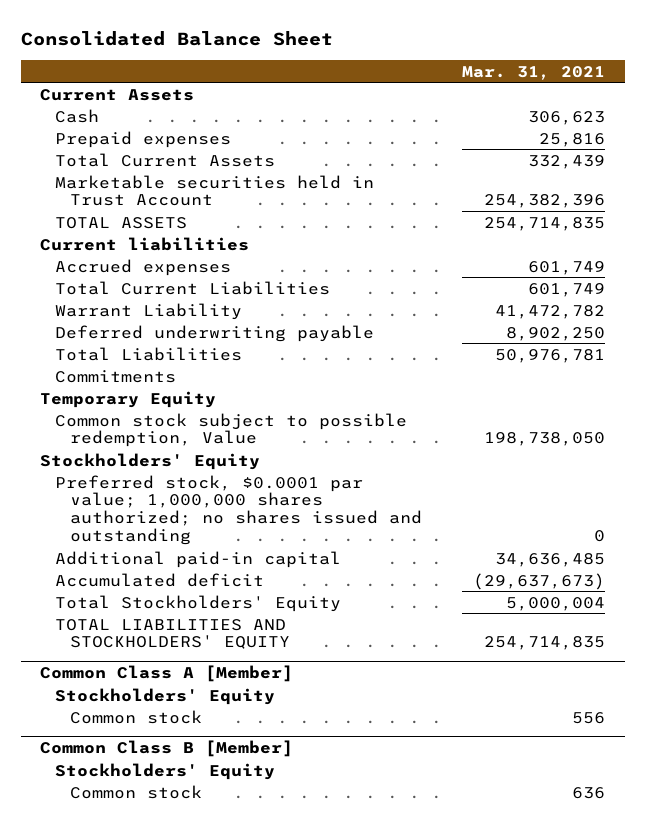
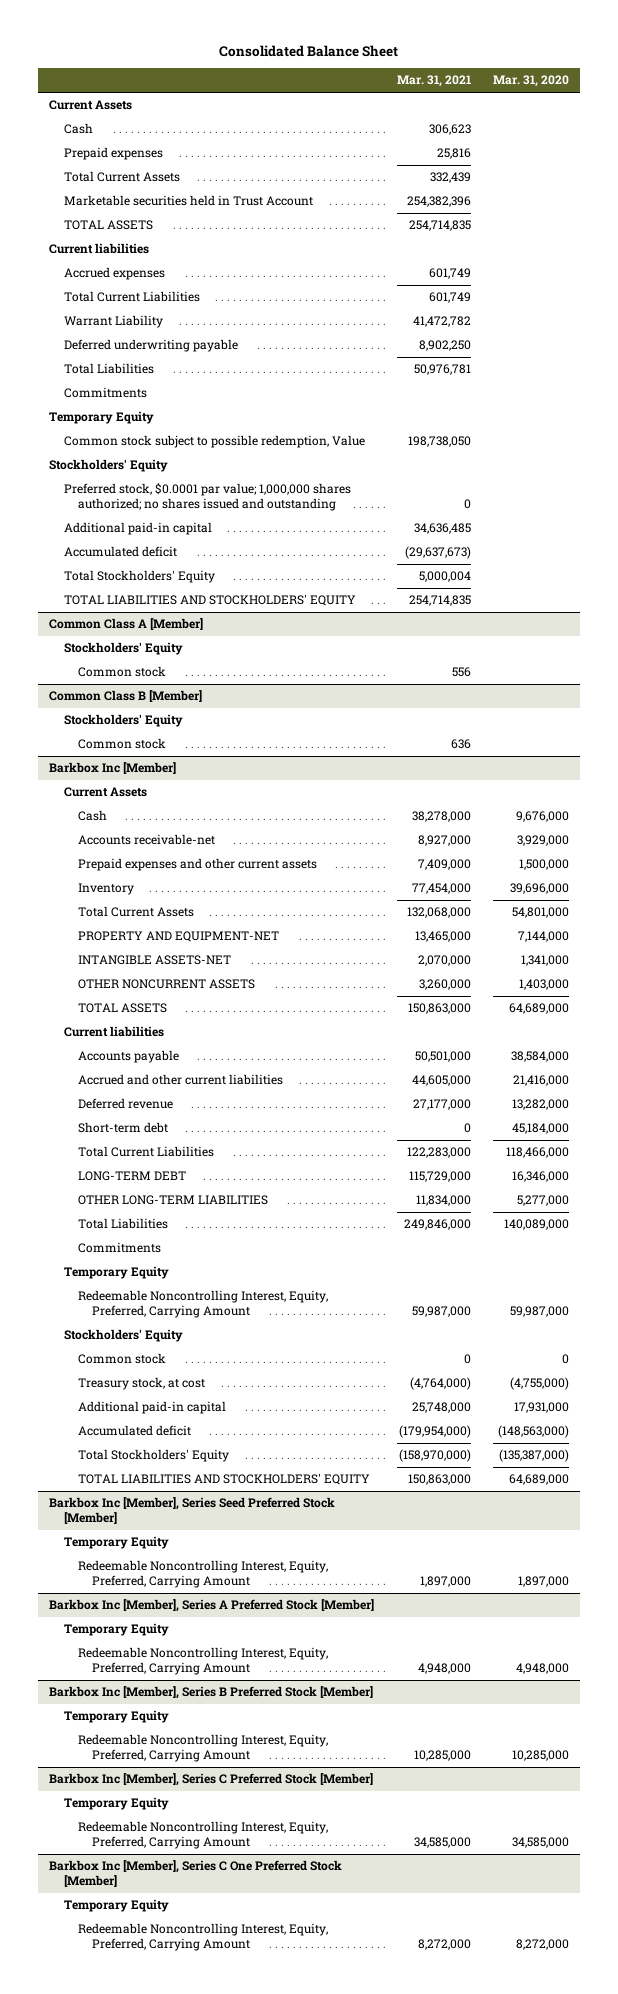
- | Mar. 31, 2021
+ | Mar. 31, 2021 | Mar. 31, 2020
+ Barkbox Inc [Member]
+ Current Assets
+ Cash | 38,278,000 | 9,676,000
+ Accounts receivable-net | 8,927,000 | 3,929,000
+ Prepaid expenses and other current assets | 7,409,000 | 1,500,000
+ Inventory | 77,454,000 | 39,696,000
+ Total Current Assets | 132,068,000 | 54,801,000
+ PROPERTY AND EQUIPMENT-NET | 13,465,000 | 7,144,000
+ INTANGIBLE ASSETS-NET | 2,070,000 | 1,341,000
+ OTHER NONCURRENT ASSETS | 3,260,000 | 1,403,000
+ TOTAL ASSETS | 150,863,000 | 64,689,000
+ Current liabilities
+ Accounts payable | 50,501,000 | 38,584,000
+ Accrued and other current liabilities | 44,605,000 | 21,416,000
+ Deferred revenue | 27,177,000 | 13,282,000
+ Short-term debt | 0 | 45,184,000
+ Total Current Liabilities | 122,283,000 | 118,466,000
+ LONG-TERM DEBT | 115,729,000 | 16,346,000
+ OTHER LONG-TERM LIABILITIES | 11,834,000 | 5,277,000
+ Total Liabilities | 249,846,000 | 140,089,000
+ Commitments
+ Temporary Equity
+ Redeemable Noncontrolling Interest, Equity, Preferred, Carrying Amount | 59,987,000 | 59,987,000
+ Stockholders' Equity
+ Common stock | 0 | 0
+ Treasury stock, at cost | (4,764,000) | (4,755,000)
+ Additional paid-in capital | 25,748,000 | 17,931,000
+ Accumulated deficit | (179,954,000) | (148,563,000)
+ Total Stockholders' Equity | (158,970,000) | (135,387,000)
+ TOTAL LIABILITIES AND STOCKHOLDERS' EQUITY | 150,863,000 | 64,689,000
+ Barkbox Inc [Member], Series Seed Preferred Stock [Member]
+ Temporary Equity
+ Redeemable Noncontrolling Interest, Equity, Preferred, Carrying Amount | 1,897,000 | 1,897,000
+ Barkbox Inc [Member], Series A Preferred Stock [Member]
+ Temporary Equity
+ Redeemable Noncontrolling Interest, Equity, Preferred, Carrying Amount | 4,948,000 | 4,948,000
+ Barkbox Inc [Member], Series B Preferred Stock [Member]
+ Temporary Equity
+ Redeemable Noncontrolling Interest, Equity, Preferred, Carrying Amount | 10,285,000 | 10,285,000
+ Barkbox Inc [Member], Series C Preferred Stock [Member]
+ Temporary Equity
+ Redeemable Noncontrolling Interest, Equity, Preferred, Carrying Amount | 34,585,000 | 34,585,000
+ Barkbox Inc [Member], Series C One Preferred Stock [Member]
+ Temporary Equity
+ Redeemable Noncontrolling Interest, Equity, Preferred, Carrying Amount | 8,272,000 | 8,272,000

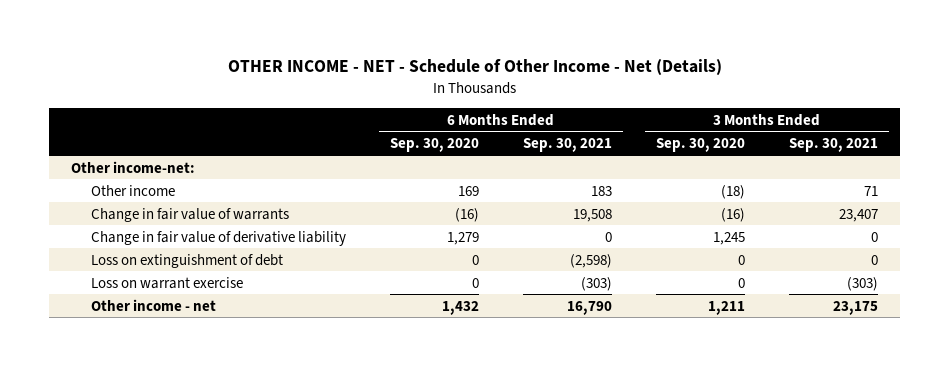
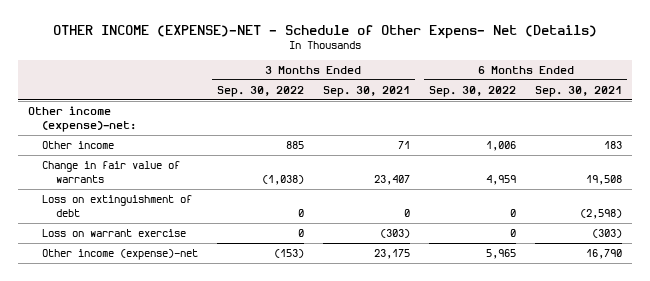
- OTHER INCOME - NET - Schedule of Other Income - Net (Details)
+ OTHER INCOME (EXPENSE)-NET - Schedule of Other Expens- Net (Details)
- | 6 Months Ended Sep. 30, 2020 | 6 Months Ended Sep. 30, 2021 | 3 Months Ended Sep. 30, 2020 | 3 Months Ended Sep. 30, 2021
+ | 3 Months Ended Sep. 30, 2022 | 3 Months Ended Sep. 30, 2021 | 6 Months Ended Sep. 30, 2022 | 6 Months Ended Sep. 30, 2021
- Other income-net:
+ Other income (expense)-net:
- Change in fair value of derivative liability | 1,279 | 0 | 1,245 | 0
- Other income - net | 1,432 | 16,790 | 1,211 | 23,175
+ Other income (expense)-net | (153) | 23,175 | 5,965 | 16,790

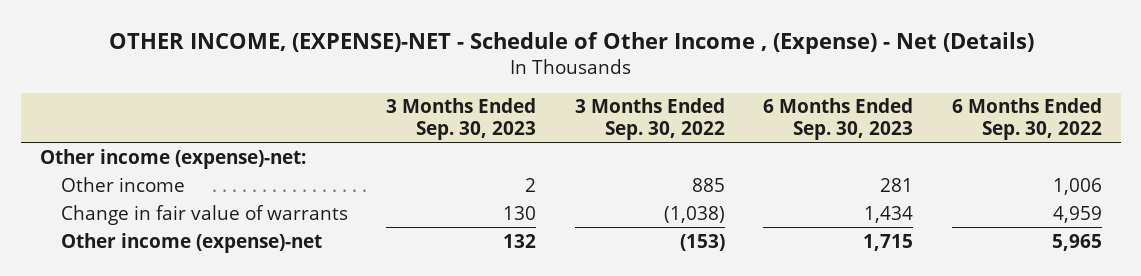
- OTHER INCOME (EXPENSE)-NET - Schedule of Other Expens- Net (Details)
+ OTHER INCOME, (EXPENSE)-NET - Schedule of Other Income , (Expense) - Net (Details)
- | 3 Months Ended Sep. 30, 2022 | 3 Months Ended Sep. 30, 2021 | 6 Months Ended Sep. 30, 2022 | 6 Months Ended Sep. 30, 2021
+ | 3 Months Ended Sep. 30, 2023 | 3 Months Ended Sep. 30, 2022 | 6 Months Ended Sep. 30, 2023 | 6 Months Ended Sep. 30, 2022
- Loss on extinguishment of debt | 0 | 0 | 0 | (2,598)
- Loss on warrant exercise | 0 | (303) | 0 | (303)

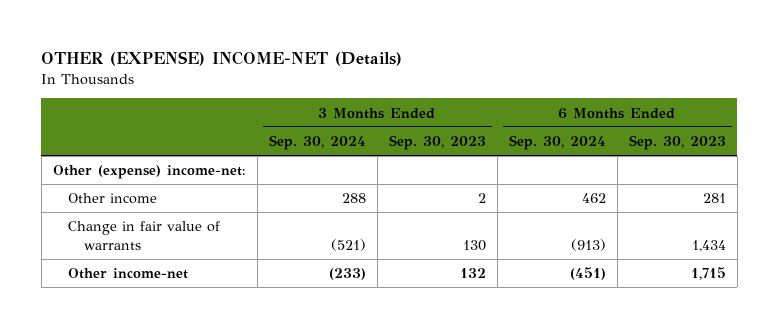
- OTHER INCOME, (EXPENSE)-NET - Schedule of Other Income , (Expense) - Net (Details)
+ OTHER (EXPENSE) INCOME-NET (Details)
- | 3 Months Ended Sep. 30, 2023 | 3 Months Ended Sep. 30, 2022 | 6 Months Ended Sep. 30, 2023 | 6 Months Ended Sep. 30, 2022
+ | 3 Months Ended Sep. 30, 2024 | 3 Months Ended Sep. 30, 2023 | 6 Months Ended Sep. 30, 2024 | 6 Months Ended Sep. 30, 2023
- Other income (expense)-net:
+ Other (expense) income-net:
- Other income (expense)-net | 132 | (153) | 1,715 | 5,965
+ Other income-net | (233) | 132 | (451) | 1,715

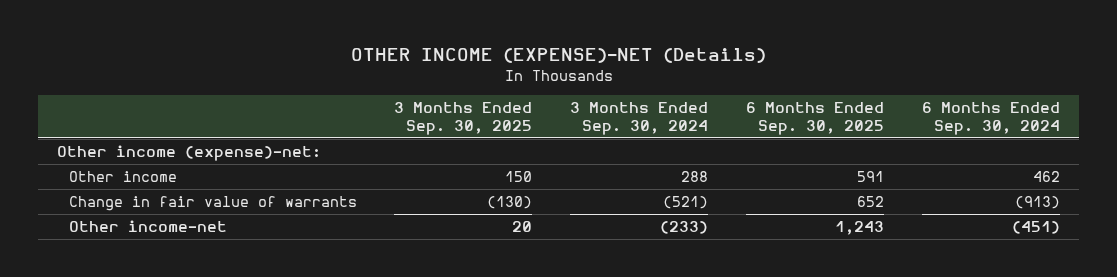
- OTHER (EXPENSE) INCOME-NET (Details)
+ OTHER INCOME (EXPENSE)-NET (Details)
- | 3 Months Ended Sep. 30, 2024 | 3 Months Ended Sep. 30, 2023 | 6 Months Ended Sep. 30, 2024 | 6 Months Ended Sep. 30, 2023
+ | 3 Months Ended Sep. 30, 2025 | 3 Months Ended Sep. 30, 2024 | 6 Months Ended Sep. 30, 2025 | 6 Months Ended Sep. 30, 2024
- Other (expense) income-net:
+ Other income (expense)-net:

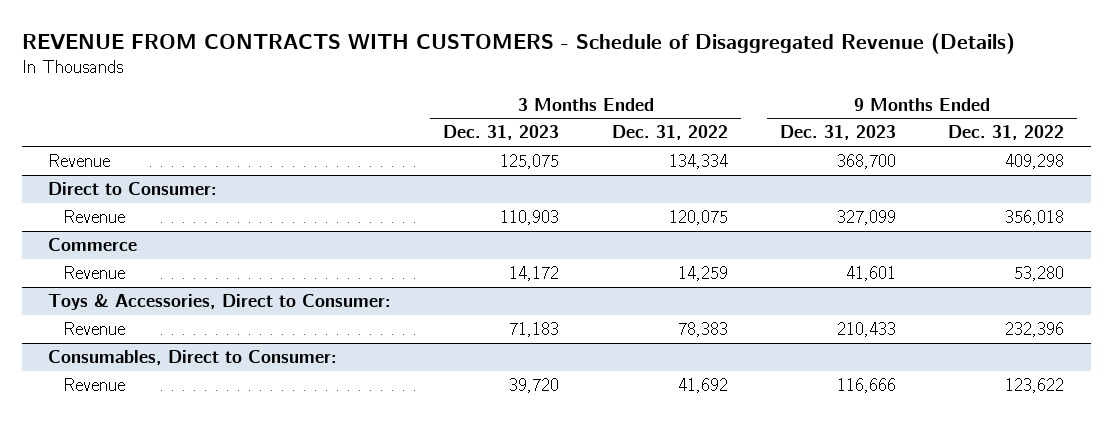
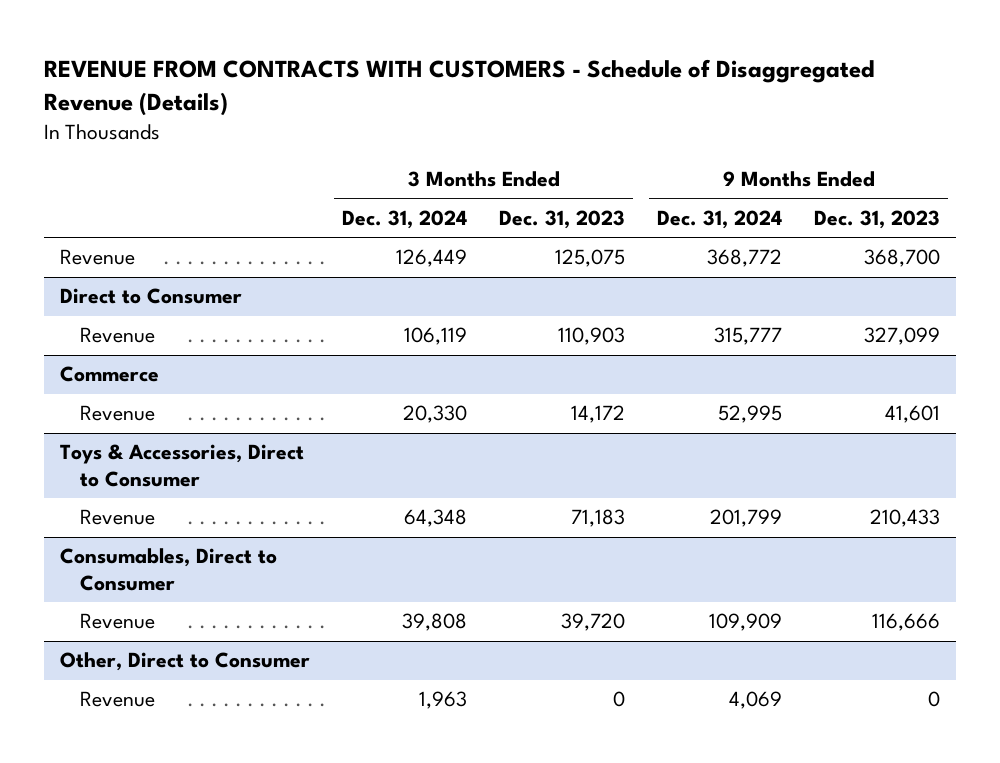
- | 3 Months Ended Dec. 31, 2023 | 3 Months Ended Dec. 31, 2022 | 9 Months Ended Dec. 31, 2023 | 9 Months Ended Dec. 31, 2022
+ | 3 Months Ended Dec. 31, 2024 | 3 Months Ended Dec. 31, 2023 | 9 Months Ended Dec. 31, 2024 | 9 Months Ended Dec. 31, 2023
- Direct to Consumer:
+ Direct to Consumer
- Toys & Accessories, Direct to Consumer:
+ Toys & Accessories, Direct to Consumer
- Consumables, Direct to Consumer:
+ Consumables, Direct to Consumer
+ Other, Direct to Consumer
+ Revenue | 1,963 | 0 | 4,069 | 0

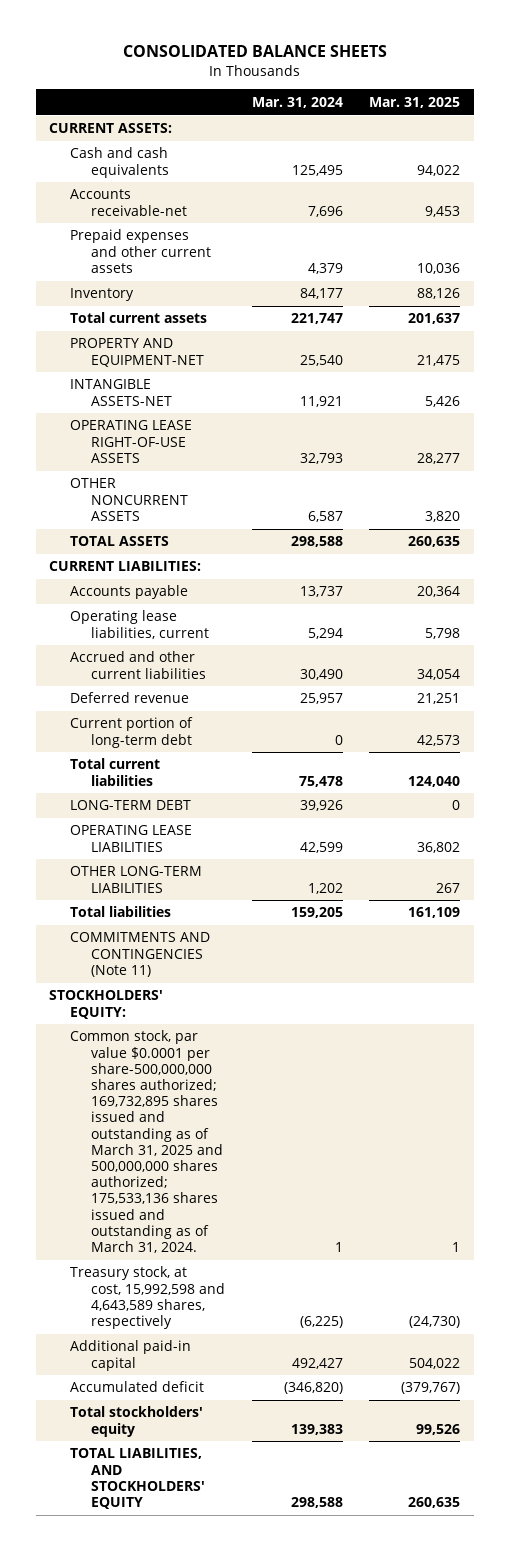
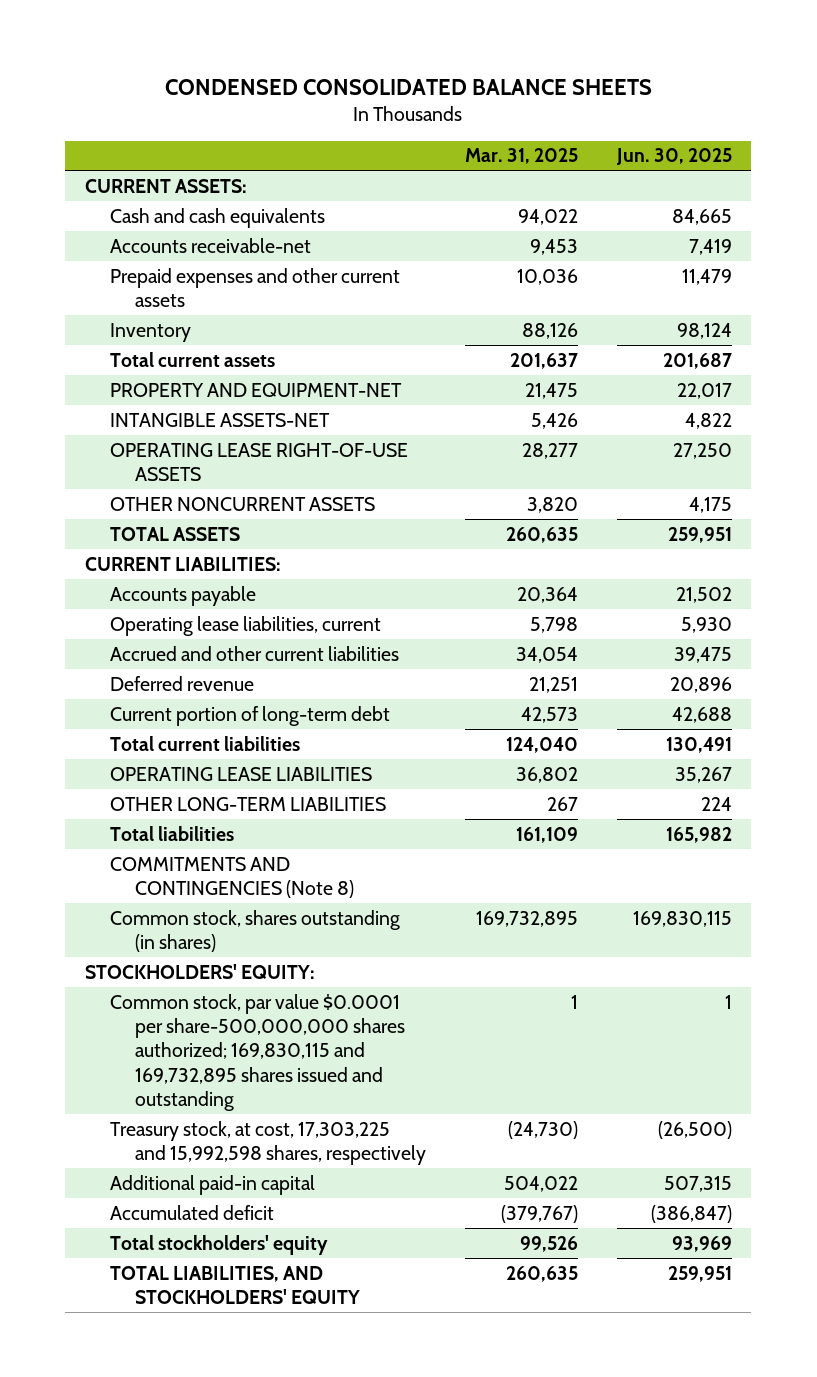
- CONSOLIDATED BALANCE SHEETS
+ CONDENSED CONSOLIDATED BALANCE SHEETS
- | Mar. 31, 2024 | Mar. 31, 2025
+ | Mar. 31, 2025 | Jun. 30, 2025
- LONG-TERM DEBT | 39,926 | 0
- COMMITMENTS AND CONTINGENCIES (Note 11)
+ COMMITMENTS AND CONTINGENCIES (Note 8)
+ Common stock, shares outstanding (in shares) | 169,732,895 | 169,830,115
- Common stock, par value $0.0001 per share-500,000,000 shares authorized; 169,732,895 shares issued and outstanding as of March 31, 2025 and 500,000,000 shares authorized; 175,533,136 shares issued and outstanding as of March 31, 2024. | 1 | 1
- Treasury stock, at cost, 15,992,598 and 4,643,589 shares, respectively | (6,225) | (24,730)
+ Common stock, par value $0.0001 per share-500,000,000 shares authorized; 169,830,115 and 169,732,895 shares issued and outstanding | 1 | 1
+ Treasury stock, at cost, 17,303,225 and 15,992,598 shares, respectively | (24,730) | (26,500)

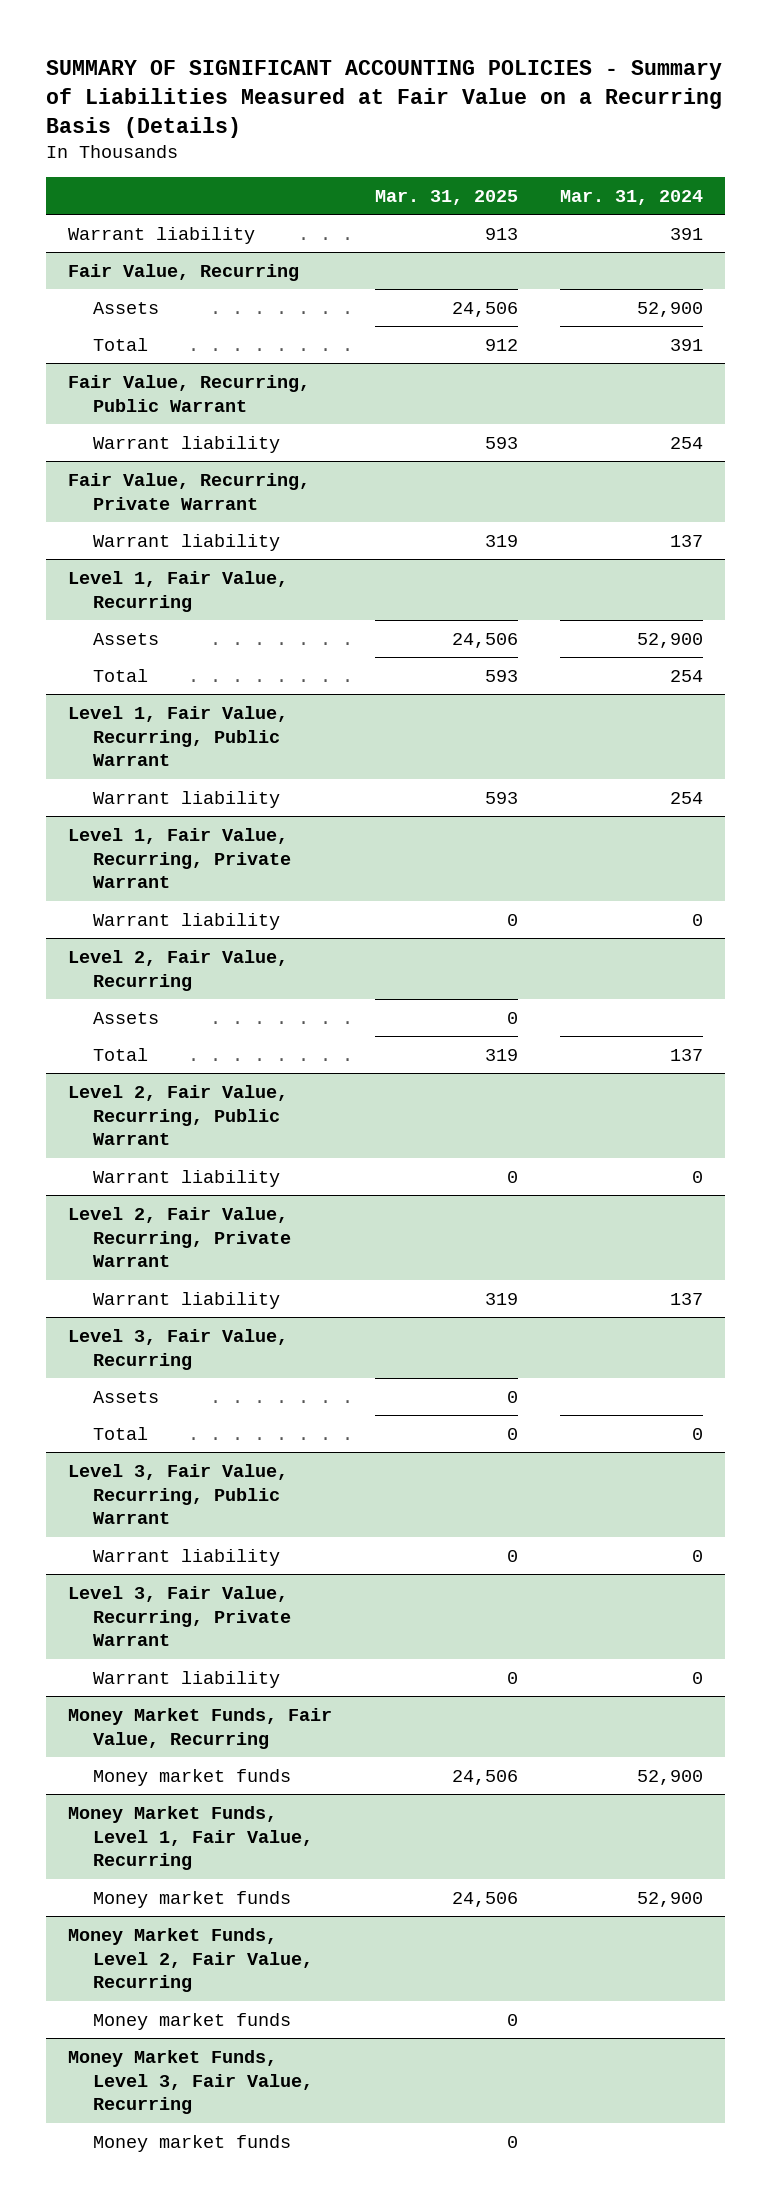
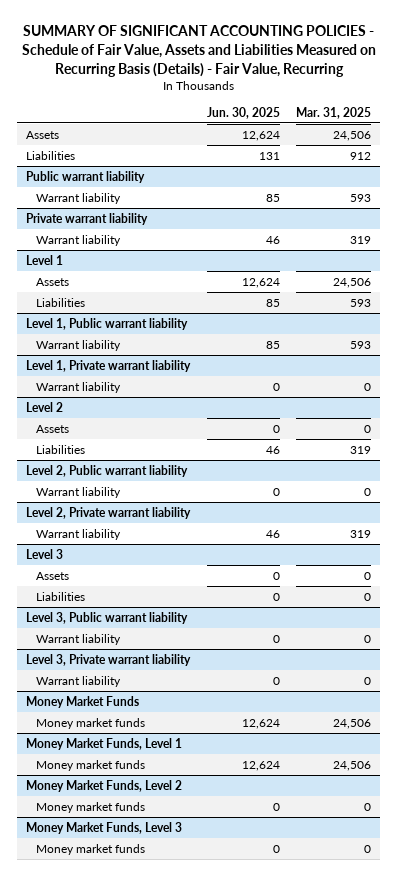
- SUMMARY OF SIGNIFICANT ACCOUNTING POLICIES - Summary of Liabilities Measured at Fair Value on a Recurring Basis (Details)
+ SUMMARY OF SIGNIFICANT ACCOUNTING POLICIES - Schedule of Fair Value, Assets and Liabilities Measured on Recurring Basis (Details) - Fair Value, Recurring
- | Mar. 31, 2025 | Mar. 31, 2024
+ | Jun. 30, 2025 | Mar. 31, 2025
- Warrant liability | 913 | 391
- Fair Value, Recurring
- Total | 912 | 391
- Fair Value, Recurring, Public Warrant
+ Liabilities | 131 | 912
+ Public warrant liability
- Fair Value, Recurring, Private Warrant
+ Private warrant liability
- Level 1, Fair Value, Recurring
+ Level 1
- Total | 593 | 254
- Level 1, Fair Value, Recurring, Public Warrant
+ Liabilities | 85 | 593
+ Level 1, Public warrant liability
- Level 1, Fair Value, Recurring, Private Warrant
+ Level 1, Private warrant liability
- Level 2, Fair Value, Recurring
+ Level 2
- Total | 319 | 137
- Level 2, Fair Value, Recurring, Public Warrant
+ Liabilities | 46 | 319
+ Level 2, Public warrant liability
- Level 2, Fair Value, Recurring, Private Warrant
+ Level 2, Private warrant liability
- Level 3, Fair Value, Recurring
+ Level 3
- Total | 0 | 0
- Level 3, Fair Value, Recurring, Public Warrant
+ Liabilities | 0 | 0
+ Level 3, Public warrant liability
- Level 3, Fair Value, Recurring, Private Warrant
+ Level 3, Private warrant liability
- Money Market Funds, Fair Value, Recurring
+ Money Market Funds
- Money Market Funds, Level 1, Fair Value, Recurring
+ Money Market Funds, Level 1
- Money Market Funds, Level 2, Fair Value, Recurring
+ Money Market Funds, Level 2
- Money Market Funds, Level 3, Fair Value, Recurring
+ Money Market Funds, Level 3

